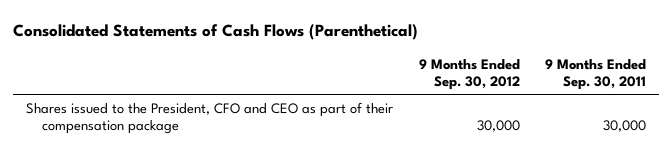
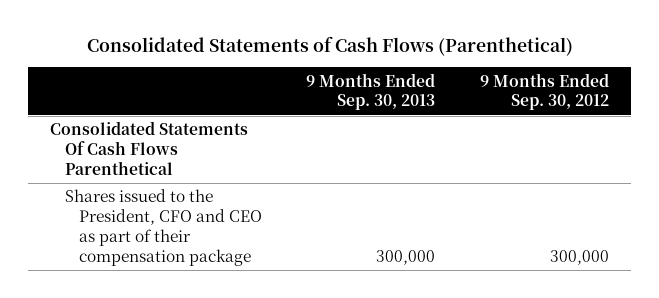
- | 9 Months Ended Sep. 30, 2012 | 9 Months Ended Sep. 30, 2011
+ | 9 Months Ended Sep. 30, 2013 | 9 Months Ended Sep. 30, 2012
- Shares issued to the President, CFO and CEO as part of their compensation package | 30,000 | 30,000
+ Consolidated Statements Of Cash Flows Parenthetical
+ Shares issued to the President, CFO and CEO as part of their compensation package | 300,000 | 300,000

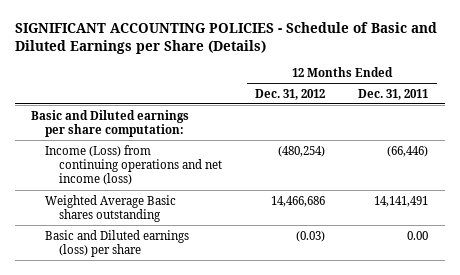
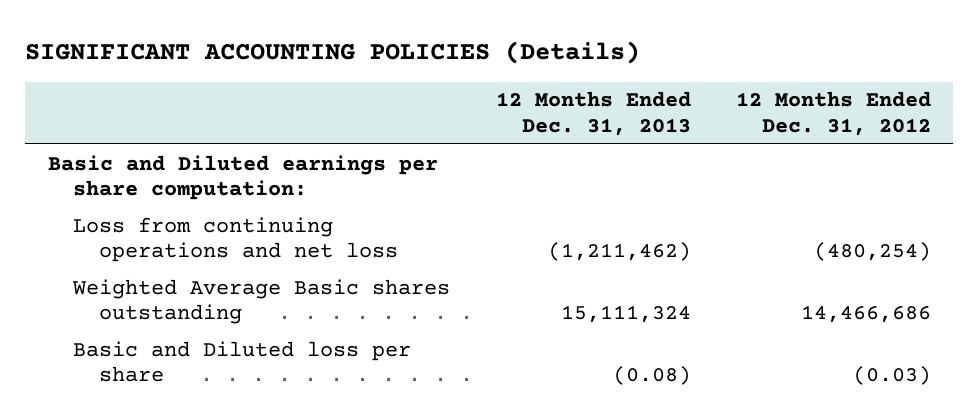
- SIGNIFICANT ACCOUNTING POLICIES - Schedule of Basic and Diluted Earnings per Share (Details)
+ SIGNIFICANT ACCOUNTING POLICIES (Details)
- | 12 Months Ended Dec. 31, 2012 | 12 Months Ended Dec. 31, 2011
+ | 12 Months Ended Dec. 31, 2013 | 12 Months Ended Dec. 31, 2012
- Income (Loss) from continuing operations and net income (loss) | (480,254) | (66,446)
+ Loss from continuing operations and net loss | (1,211,462) | (480,254)
- Basic and Diluted earnings (loss) per share | (0.03) | 0.00
+ Basic and Diluted loss per share | (0.08) | (0.03)

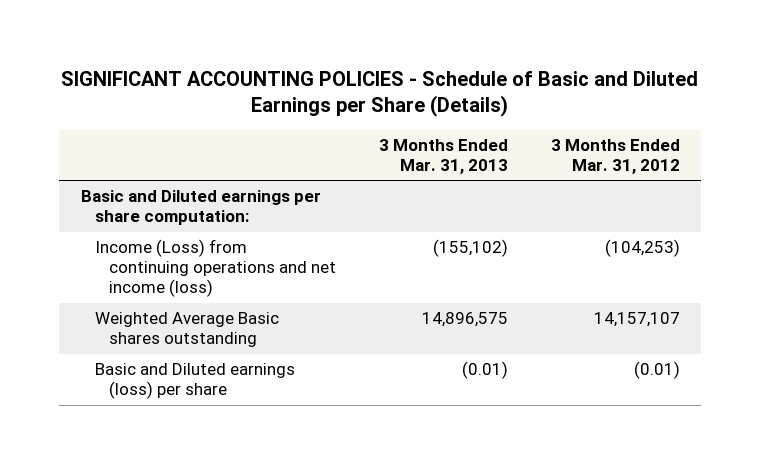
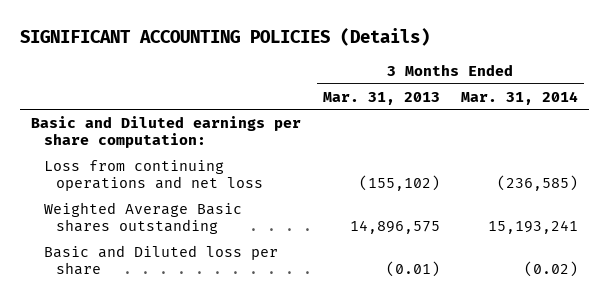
- SIGNIFICANT ACCOUNTING POLICIES - Schedule of Basic and Diluted Earnings per Share (Details)
+ SIGNIFICANT ACCOUNTING POLICIES (Details)
- | 3 Months Ended Mar. 31, 2013 | 3 Months Ended Mar. 31, 2012
+ | 3 Months Ended Mar. 31, 2013 | 3 Months Ended Mar. 31, 2014
- Income (Loss) from continuing operations and net income (loss) | (155,102) | (104,253)
+ Loss from continuing operations and net loss | (155,102) | (236,585)
- Basic and Diluted earnings (loss) per share | (0.01) | (0.01)
+ Basic and Diluted loss per share | (0.01) | (0.02)

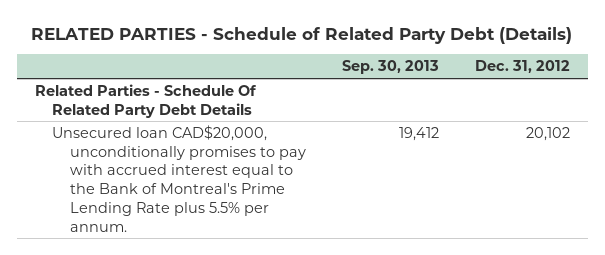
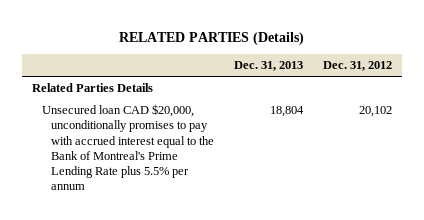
- RELATED PARTIES - Schedule of Related Party Debt (Details)
+ RELATED PARTIES (Details)
- | Sep. 30, 2013 | Dec. 31, 2012
+ | Dec. 31, 2013 | Dec. 31, 2012
- Related Parties - Schedule Of Related Party Debt Details
- Unsecured loan CAD$20,000, unconditionally promises to pay with accrued interest equal to the Bank of Montreal's Prime Lending Rate plus 5.5% per annum. | 19,412 | 20,102
+ Related Parties Details
+ Unsecured loan CAD $20,000, unconditionally promises to pay with accrued interest equal to the Bank of Montreal's Prime Lending Rate plus 5.5% per annum | 18,804 | 20,102

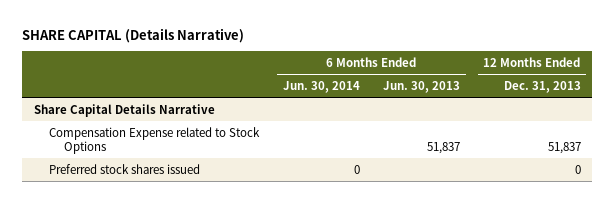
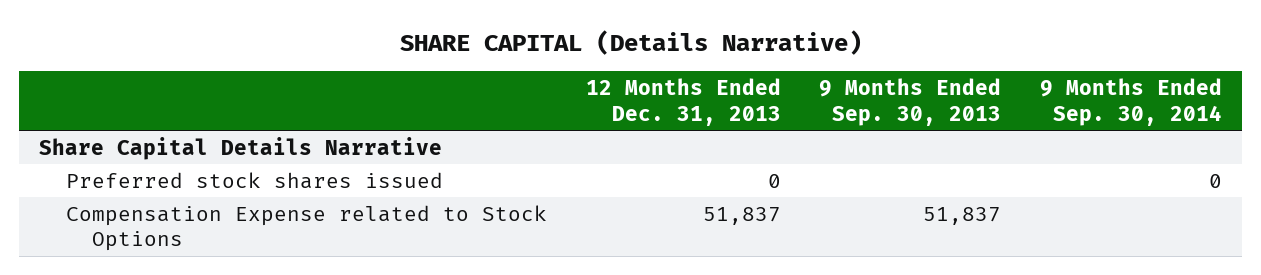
- | 6 Months Ended Jun. 30, 2014 | 6 Months Ended Jun. 30, 2013 | 12 Months Ended Dec. 31, 2013
+ | 12 Months Ended Dec. 31, 2013 | 9 Months Ended Sep. 30, 2013 | 9 Months Ended Sep. 30, 2014
moved down: Compensation Expense related to Stock Options | 51,837 | 51,837 |

